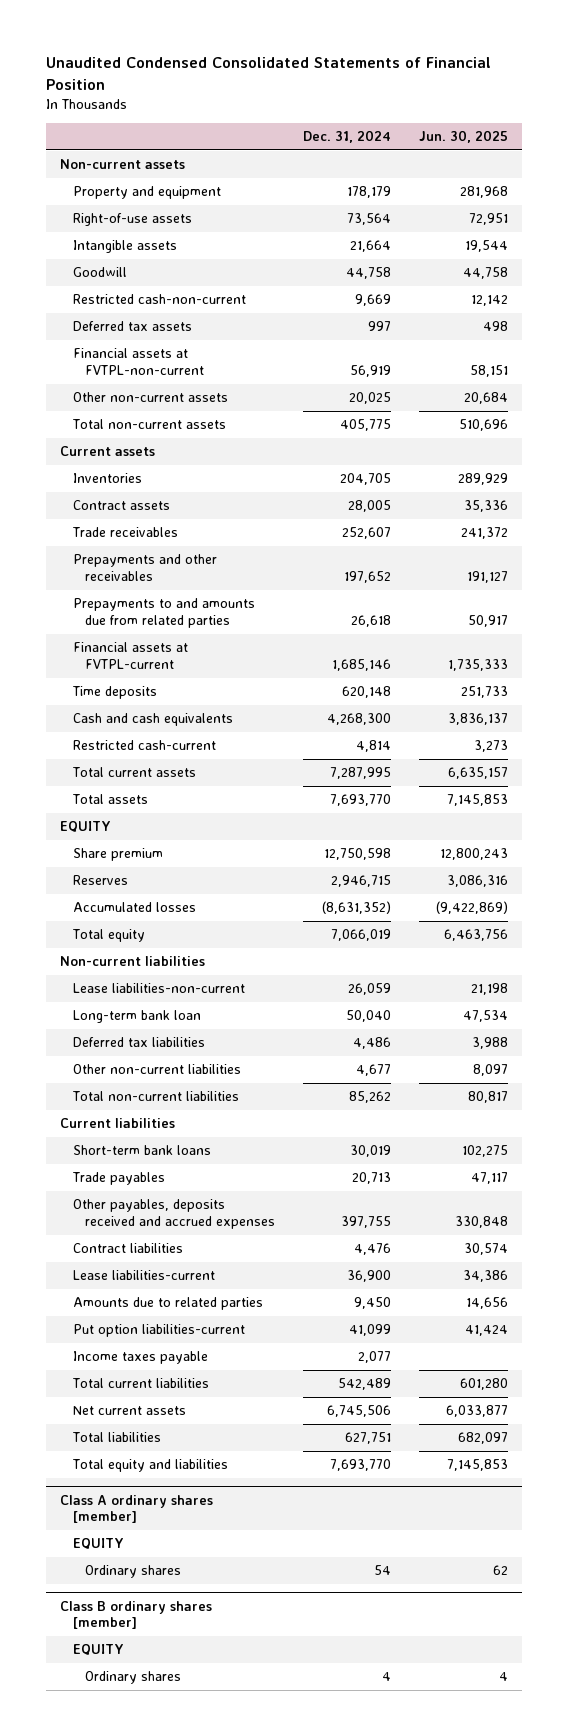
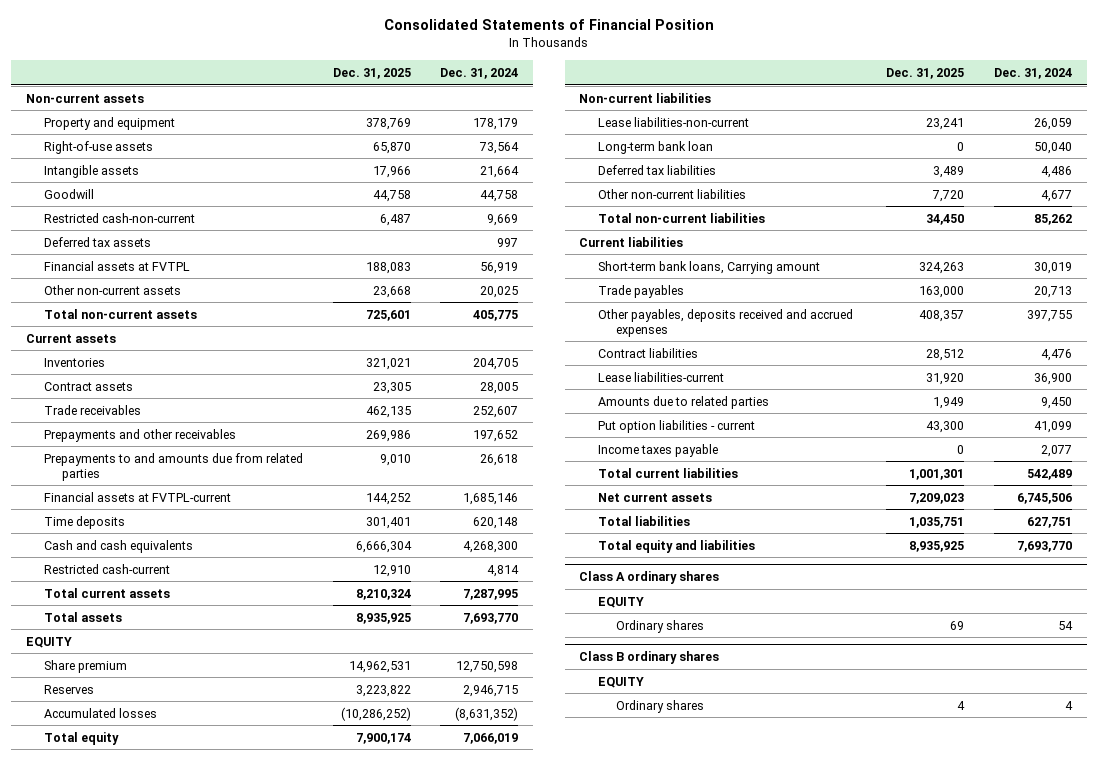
- Unaudited Condensed Consolidated Statements of Financial Position
+ Consolidated Statements of Financial Position
- | Dec. 31, 2024 | Jun. 30, 2025
+ | Dec. 31, 2025 | Dec. 31, 2024
- Financial assets at FVTPL-non-current | 56,919 | 58,151
+ Financial assets at FVTPL | 188,083 | 56,919
- Short-term bank loans | 30,019 | 102,275
+ Short-term bank loans, Carrying amount | 324,263 | 30,019
- Put option liabilities-current | 41,099 | 41,424
+ Put option liabilities - current | 43,300 | 41,099
- Class A ordinary shares [member]
+ Class A ordinary shares
- Class B ordinary shares [member]
+ Class B ordinary shares

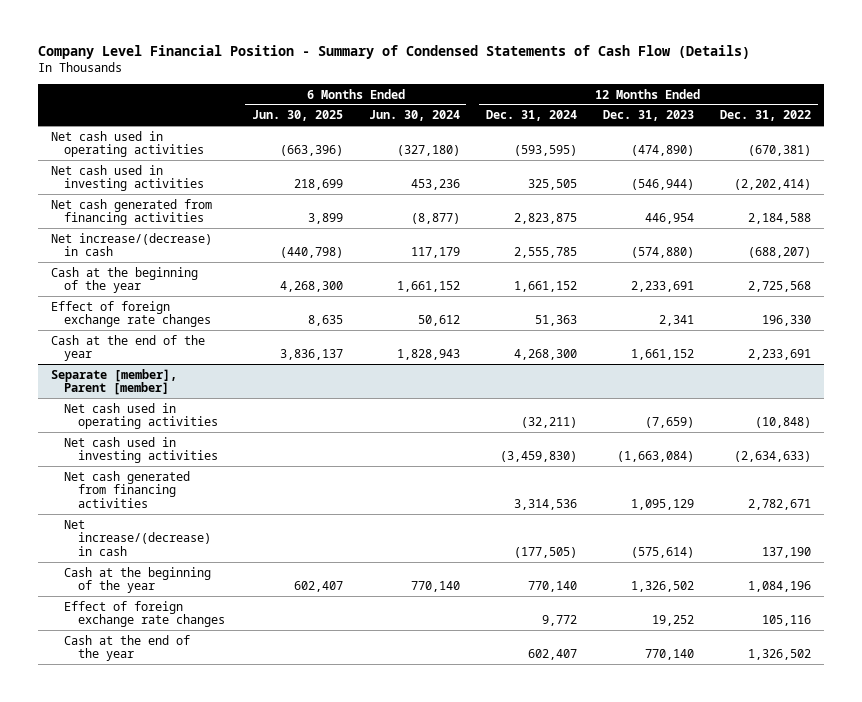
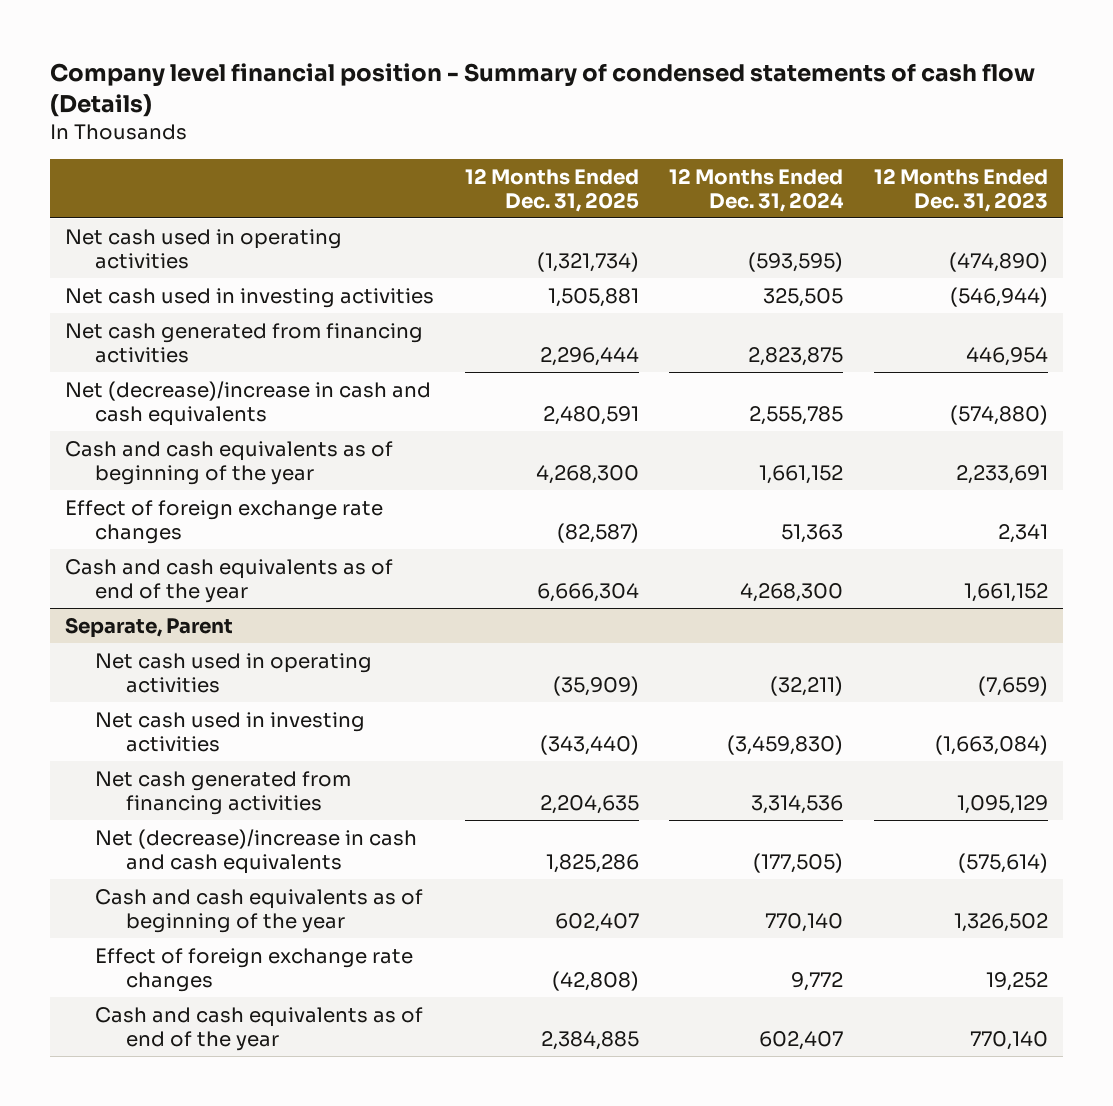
- Company Level Financial Position - Summary of Condensed Statements of Cash Flow (Details)
+ Company level financial position - Summary of condensed statements of cash flow (Details)
- | 6 Months Ended Jun. 30, 2025 | 6 Months Ended Jun. 30, 2024 | 12 Months Ended Dec. 31, 2024 | 12 Months Ended Dec. 31, 2023 | 12 Months Ended Dec. 31, 2022
+ | 12 Months Ended Dec. 31, 2025 | 12 Months Ended Dec. 31, 2024 | 12 Months Ended Dec. 31, 2023
- Net increase/(decrease) in cash | (440,798) | 117,179 | 2,555,785 | (574,880) | (688,207)
- Cash at the beginning of the year | 4,268,300 | 1,661,152 | 1,661,152 | 2,233,691 | 2,725,568
+ Net (decrease)/increase in cash and cash equivalents | 2,480,591 | 2,555,785 | (574,880)
+ Cash and cash equivalents as of beginning of the year | 4,268,300 | 1,661,152 | 2,233,691
- Cash at the end of the year | 3,836,137 | 1,828,943 | 4,268,300 | 1,661,152 | 2,233,691
- Separate [member], Parent [member]
+ Cash and cash equivalents as of end of the year | 6,666,304 | 4,268,300 | 1,661,152
+ Separate, Parent
- Net increase/(decrease) in cash | | | (177,505) | (575,614) | 137,190
- Cash at the beginning of the year | 602,407 | 770,140 | 770,140 | 1,326,502 | 1,084,196
+ Net (decrease)/increase in cash and cash equivalents | 1,825,286 | (177,505) | (575,614)
+ Cash and cash equivalents as of beginning of the year | 602,407 | 770,140 | 1,326,502
- Cash at the end of the year | | | 602,407 | 770,140 | 1,326,502
+ Cash and cash equivalents as of end of the year | 2,384,885 | 602,407 | 770,140

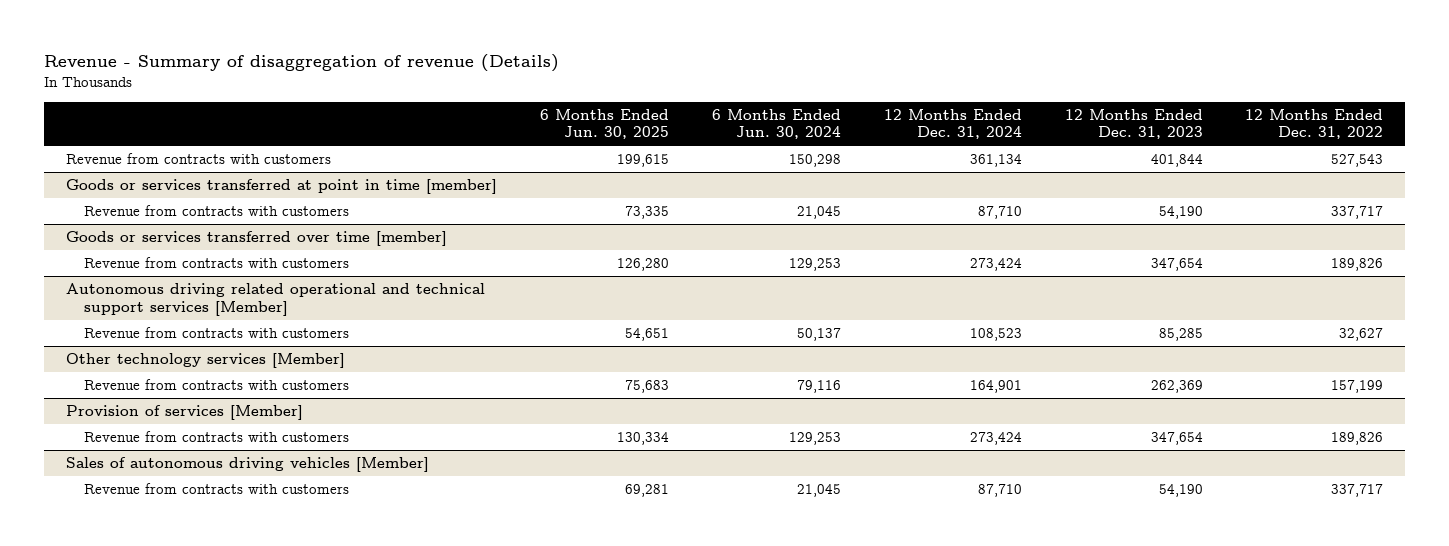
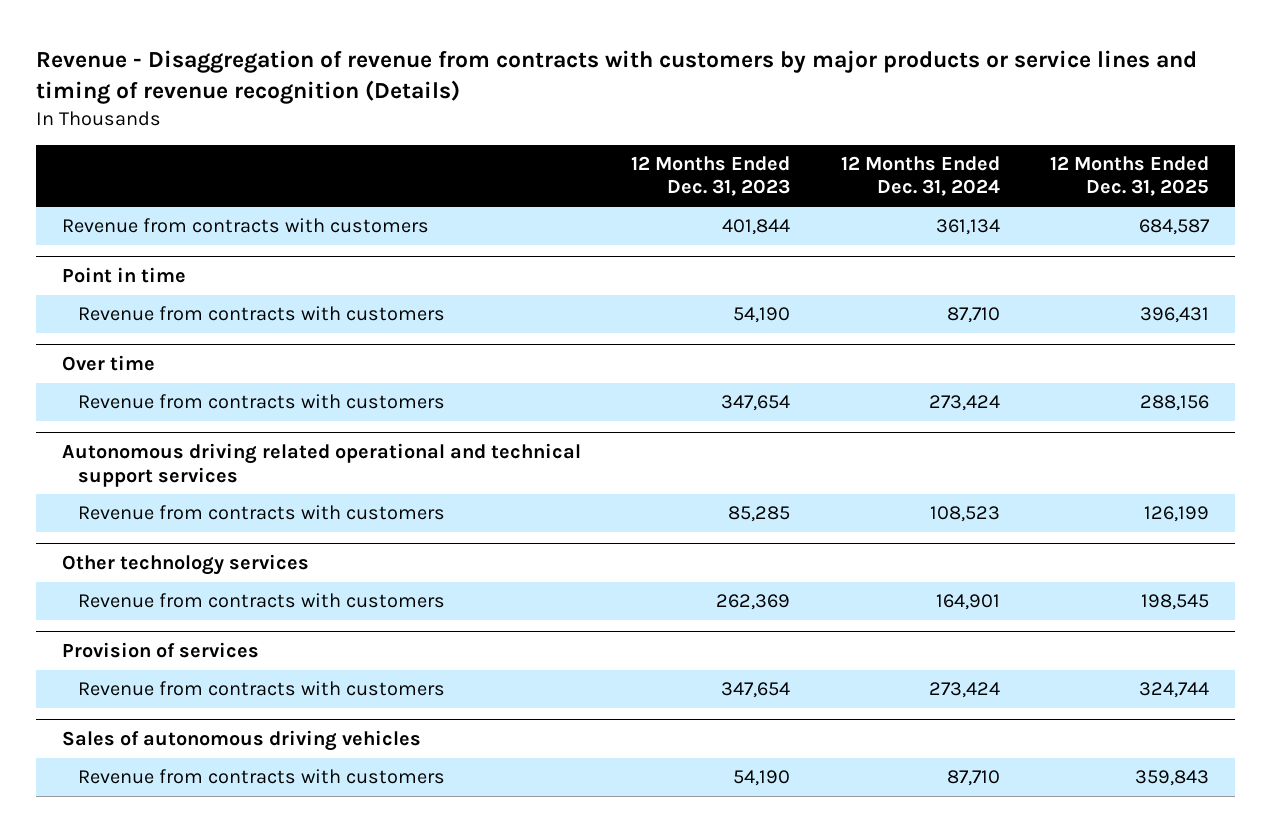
- Revenue - Summary of disaggregation of revenue (Details)
+ Revenue - Disaggregation of revenue from contracts with customers by major products or service lines and timing of revenue recognition (Details)
- | 6 Months Ended Jun. 30, 2025 | 6 Months Ended Jun. 30, 2024 | 12 Months Ended Dec. 31, 2024 | 12 Months Ended Dec. 31, 2023 | 12 Months Ended Dec. 31, 2022
+ | 12 Months Ended Dec. 31, 2023 | 12 Months Ended Dec. 31, 2024 | 12 Months Ended Dec. 31, 2025
- Goods or services transferred at point in time [member]
+ Point in time
- Goods or services transferred over time [member]
+ Over time
- Autonomous driving related operational and technical support services [Member]
+ Autonomous driving related operational and technical support services
- Other technology services [Member]
+ Other technology services
- Provision of services [Member]
+ Provision of services
- Sales of autonomous driving vehicles [Member]
+ Sales of autonomous driving vehicles

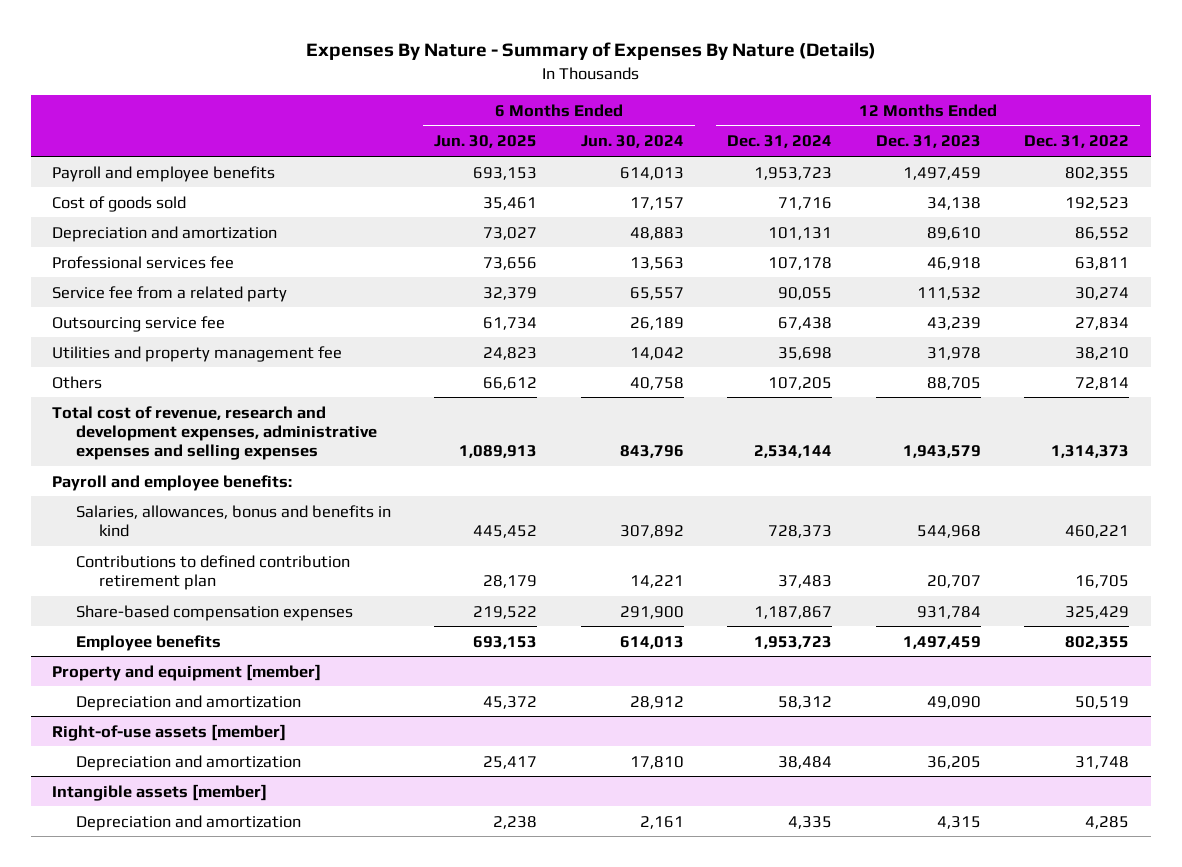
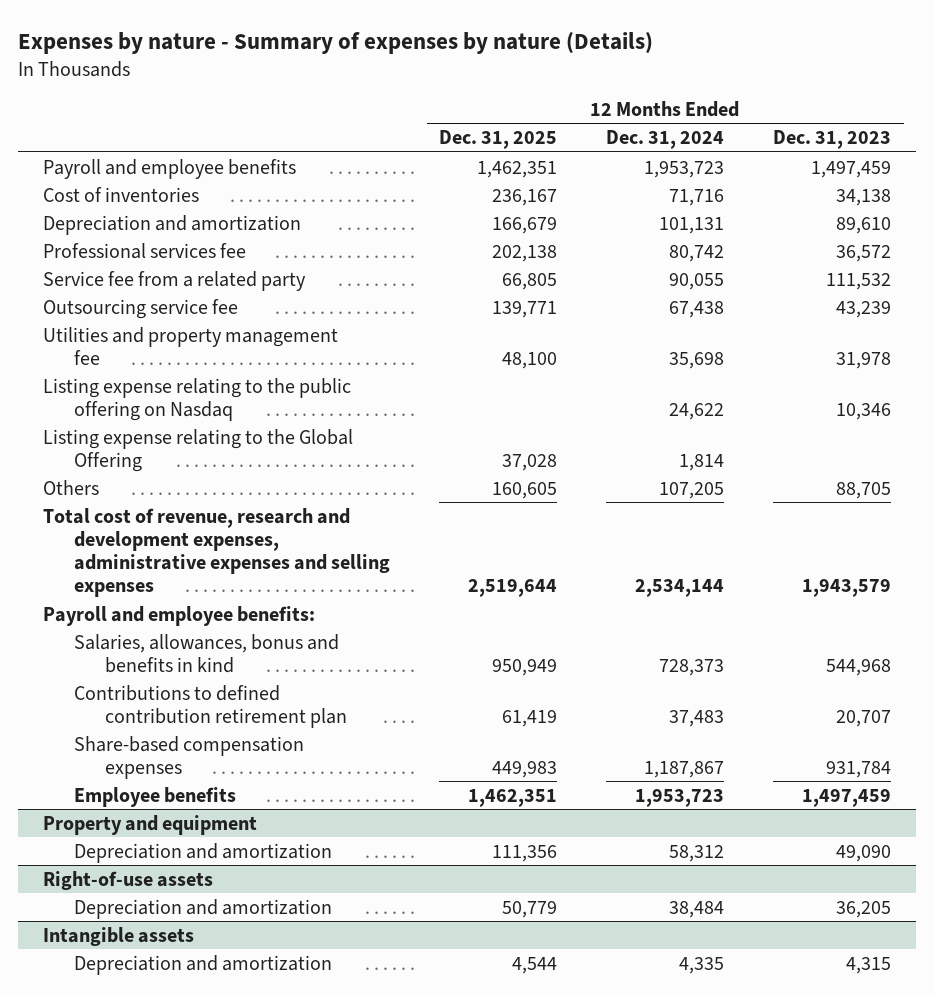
- Expenses By Nature - Summary of Expenses By Nature (Details)
+ Expenses by nature - Summary of expenses by nature (Details)
- | 6 Months Ended Jun. 30, 2025 | 6 Months Ended Jun. 30, 2024 | 12 Months Ended Dec. 31, 2024 | 12 Months Ended Dec. 31, 2023 | 12 Months Ended Dec. 31, 2022
+ | 12 Months Ended Dec. 31, 2025 | 12 Months Ended Dec. 31, 2024 | 12 Months Ended Dec. 31, 2023
- Cost of goods sold | 35,461 | 17,157 | 71,716 | 34,138 | 192,523
+ Cost of inventories | 236,167 | 71,716 | 34,138
- Professional services fee | 73,656 | 13,563 | 107,178 | 46,918 | 63,811
+ Professional services fee | 202,138 | 80,742 | 36,572
+ Listing expense relating to the public offering on Nasdaq | | 24,622 | 10,346
+ Listing expense relating to the Global Offering | 37,028 | 1,814 |
- Property and equipment [member]
+ Property and equipment
- Right-of-use assets [member]
+ Right-of-use assets
- Intangible assets [member]
+ Intangible assets

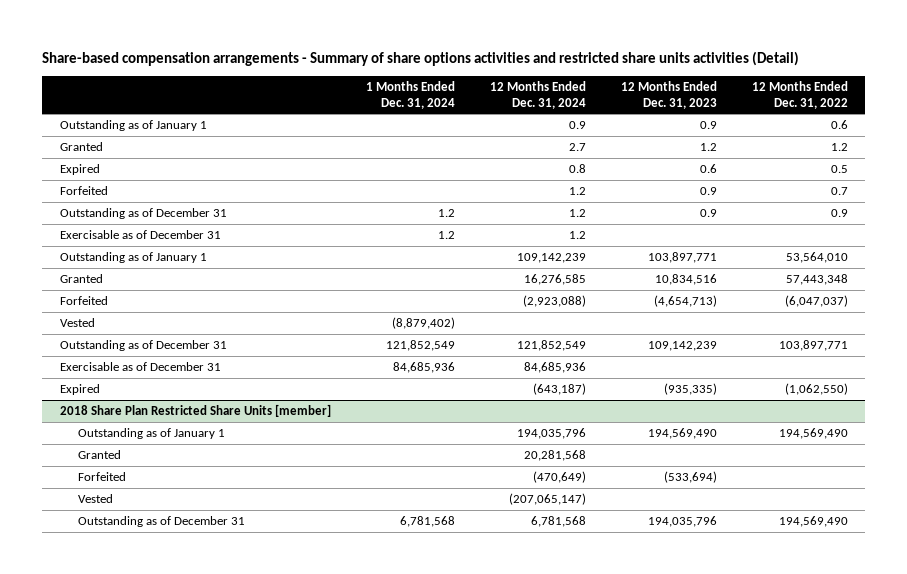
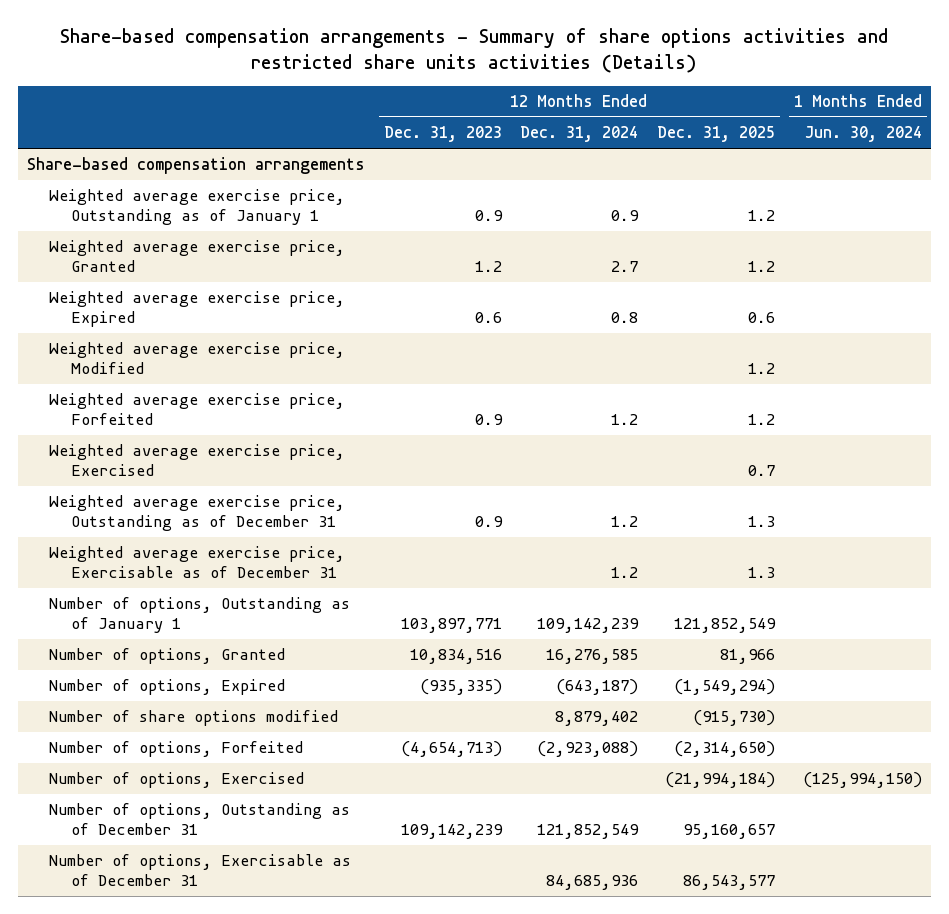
- Share-based compensation arrangements - Summary of share options activities and restricted share units activities (Detail)
+ Share-based compensation arrangements - Summary of share options activities and restricted share units activities (Details)
- | 1 Months Ended Dec. 31, 2024 | 12 Months Ended Dec. 31, 2024 | 12 Months Ended Dec. 31, 2023 | 12 Months Ended Dec. 31, 2022
+ | 12 Months Ended Dec. 31, 2023 | 12 Months Ended Dec. 31, 2024 | 12 Months Ended Dec. 31, 2025 | 1 Months Ended Jun. 30, 2024
- Outstanding as of January 1 | | 0.9 | 0.9 | 0.6
- Granted | | 2.7 | 1.2 | 1.2
- Expired | | 0.8 | 0.6 | 0.5
- Forfeited | | 1.2 | 0.9 | 0.7
- Outstanding as of December 31 | 1.2 | 1.2 | 0.9 | 0.9
- Exercisable as of December 31 | 1.2 | 1.2 | |
- Outstanding as of January 1 | | 109,142,239 | 103,897,771 | 53,564,010
- Granted | | 16,276,585 | 10,834,516 | 57,443,348
- Forfeited | | (2,923,088) | (4,654,713) | (6,047,037)
- Vested | (8,879,402) | | |
- Outstanding as of December 31 | 121,852,549 | 121,852,549 | 109,142,239 | 103,897,771
- Exercisable as of December 31 | 84,685,936 | 84,685,936 | |
- Expired | | (643,187) | (935,335) | (1,062,550)
- 2018 Share Plan Restricted Share Units [member]
- Outstanding as of January 1 | | 194,035,796 | 194,569,490 | 194,569,490
- Granted | | 20,281,568 | |
- Forfeited | | (470,649) | (533,694) |
- Vested | | (207,065,147) | |
- Outstanding as of December 31 | 6,781,568 | 6,781,568 | 194,035,796 | 194,569,490
+ Share-based compensation arrangements
+ Weighted average exercise price, Outstanding as of January 1 | 0.9 | 0.9 | 1.2 |
+ Weighted average exercise price, Granted | 1.2 | 2.7 | 1.2 |
+ Weighted average exercise price, Expired | 0.6 | 0.8 | 0.6 |
+ Weighted average exercise price, Modified | | | 1.2 |
+ Weighted average exercise price, Forfeited | 0.9 | 1.2 | 1.2 |
+ Weighted average exercise price, Exercised | | | 0.7 |
+ Weighted average exercise price, Outstanding as of December 31 | 0.9 | 1.2 | 1.3 |
+ Weighted average exercise price, Exercisable as of December 31 | | 1.2 | 1.3 |
+ Number of options, Outstanding as of January 1 | 103,897,771 | 109,142,239 | 121,852,549 |
+ Number of options, Granted | 10,834,516 | 16,276,585 | 81,966 |
+ Number of options, Expired | (935,335) | (643,187) | (1,549,294) |
+ Number of share options modified | | 8,879,402 | (915,730) |
+ Number of options, Forfeited | (4,654,713) | (2,923,088) | (2,314,650) |
+ Number of options, Exercised | | | (21,994,184) | (125,994,150)
+ Number of options, Outstanding as of December 31 | 109,142,239 | 121,852,549 | 95,160,657 |
+ Number of options, Exercisable as of December 31 | | 84,685,936 | 86,543,577 |

